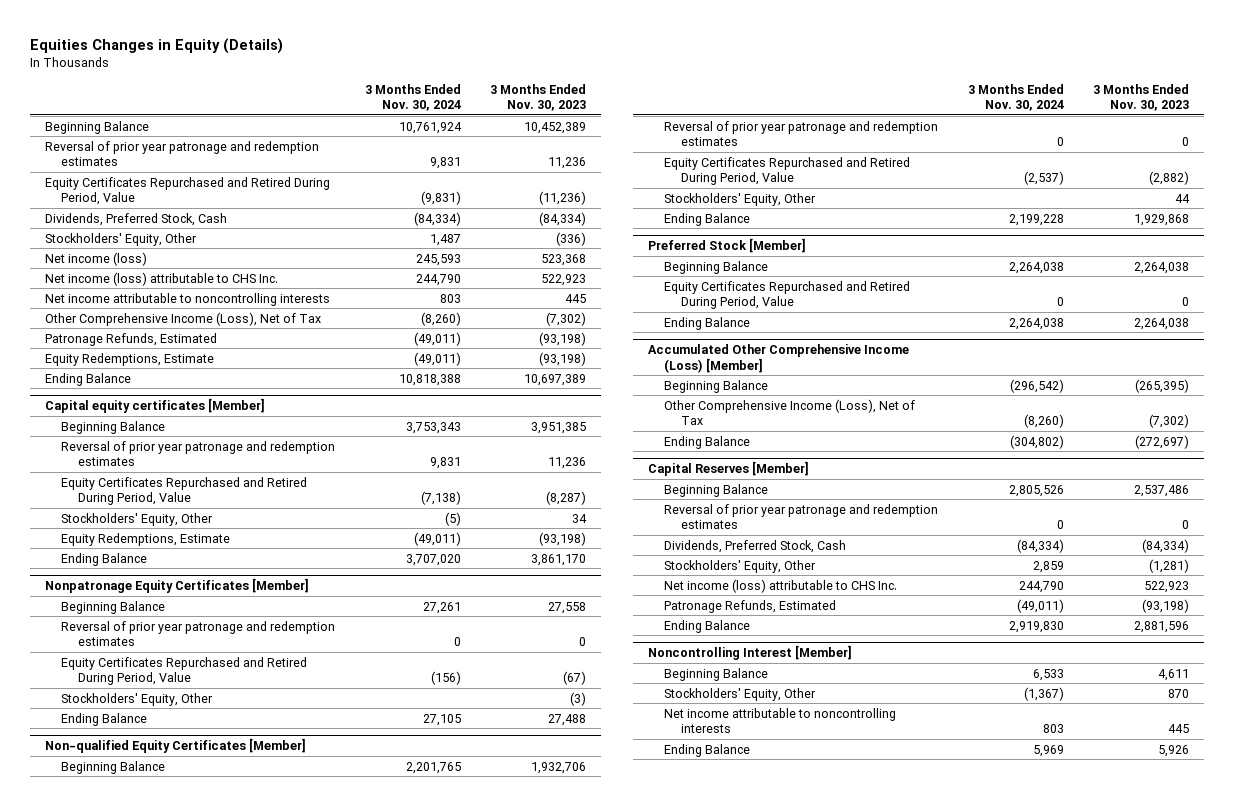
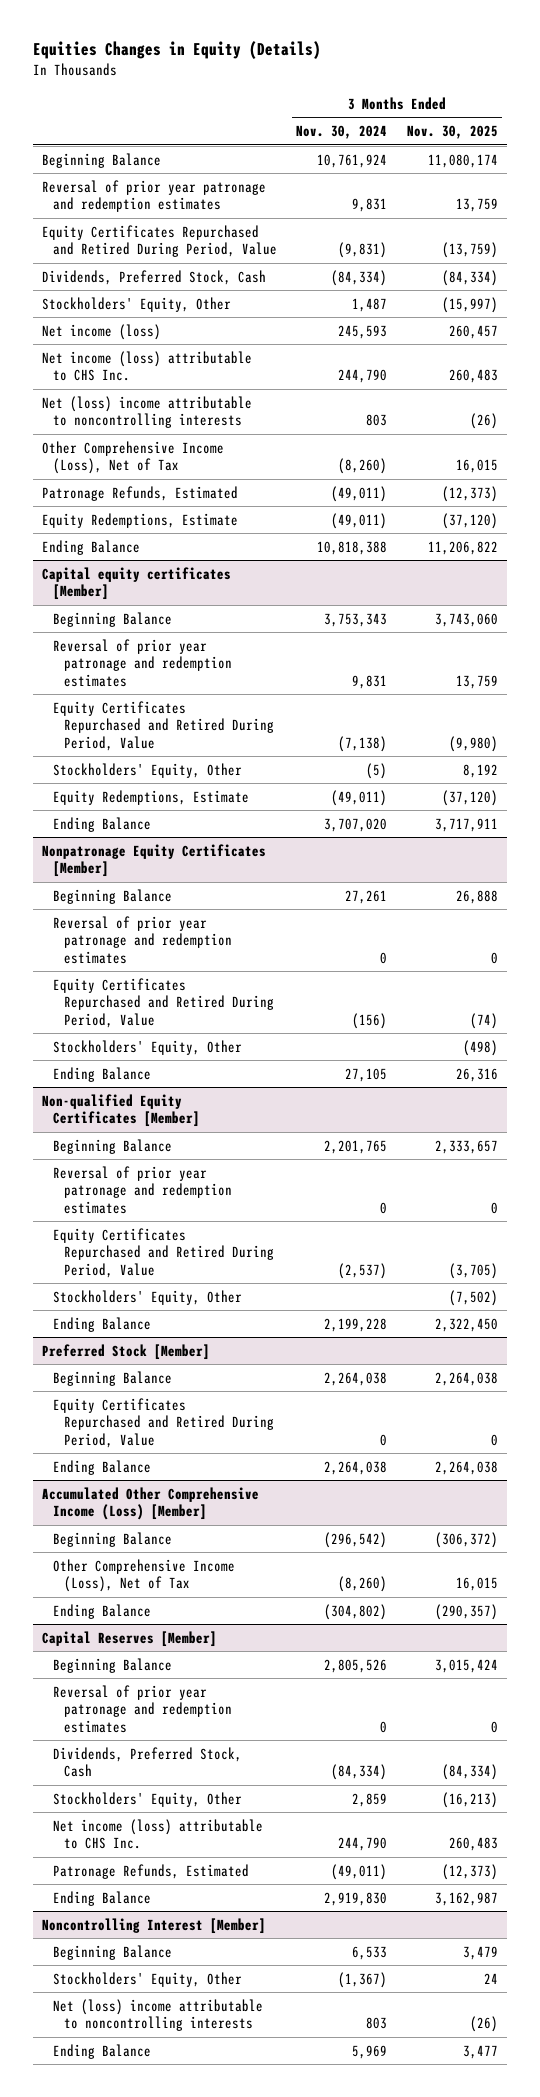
- | 3 Months Ended Nov. 30, 2024 | 3 Months Ended Nov. 30, 2023
+ | 3 Months Ended Nov. 30, 2024 | 3 Months Ended Nov. 30, 2025
- Net income attributable to noncontrolling interests | 803 | 445
+ Net (loss) income attributable to noncontrolling interests | 803 | (26)
@ Noncontrolling Interest [Member]
- Net income attributable to noncontrolling interests | 803 | 445
+ Net (loss) income attributable to noncontrolling interests | 803 | (26)

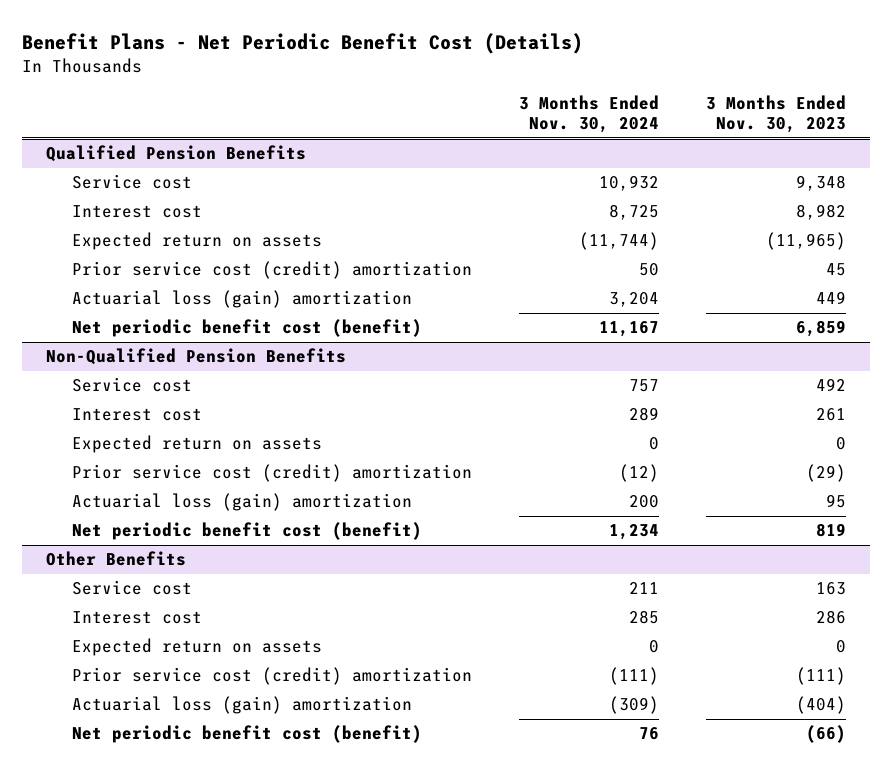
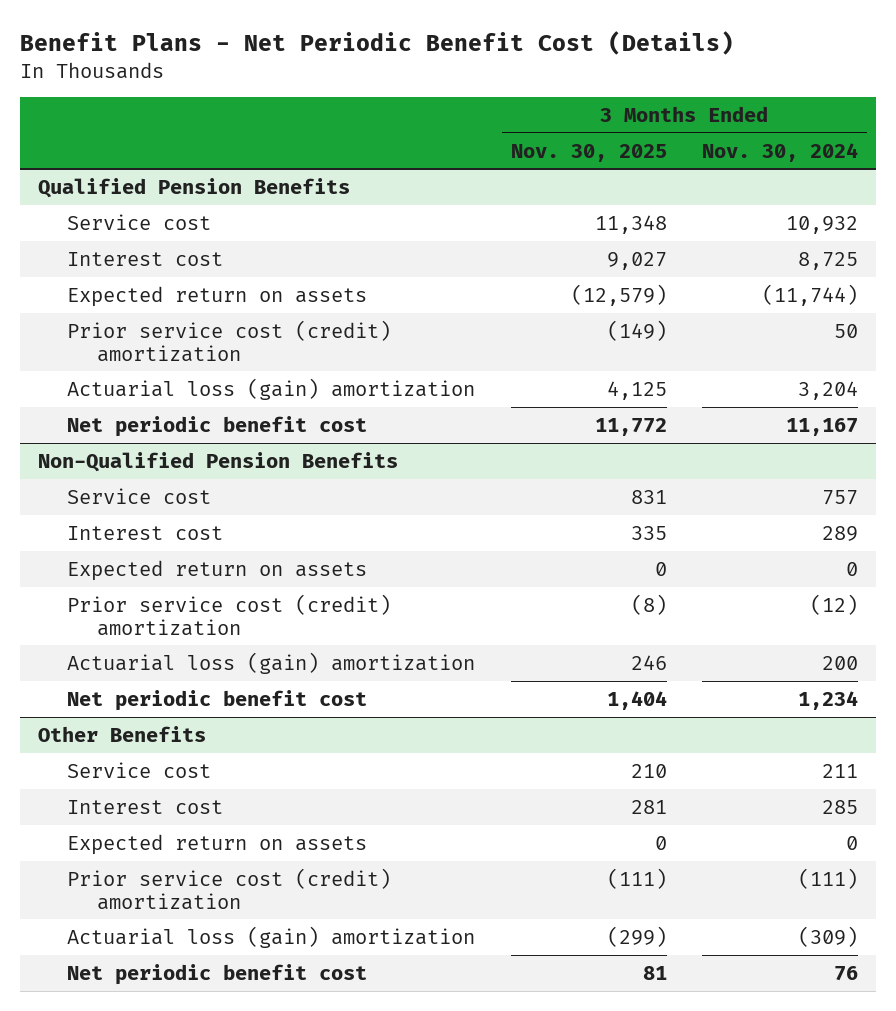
- | 3 Months Ended Nov. 30, 2024 | 3 Months Ended Nov. 30, 2023
+ | 3 Months Ended Nov. 30, 2025 | 3 Months Ended Nov. 30, 2024
@ Qualified Pension Benefits
- Net periodic benefit cost (benefit) | 11,167 | 6,859
+ Net periodic benefit cost | 11,772 | 11,167
@ Non-Qualified Pension Benefits
- Net periodic benefit cost (benefit) | 1,234 | 819
+ Net periodic benefit cost | 1,404 | 1,234
@ Other Benefits
- Net periodic benefit cost (benefit) | 76 | (66)
+ Net periodic benefit cost | 81 | 76

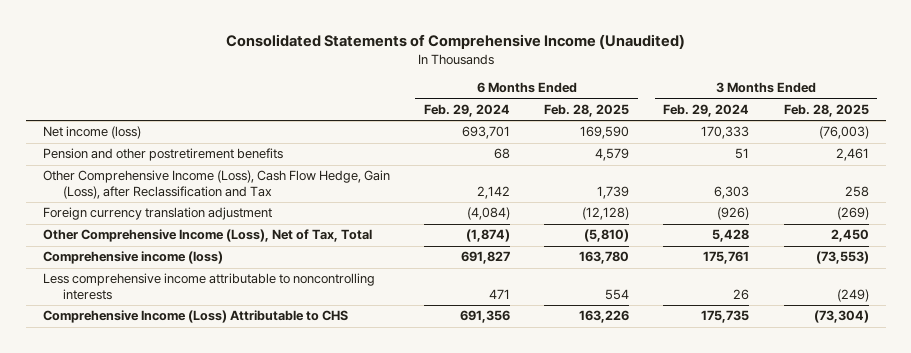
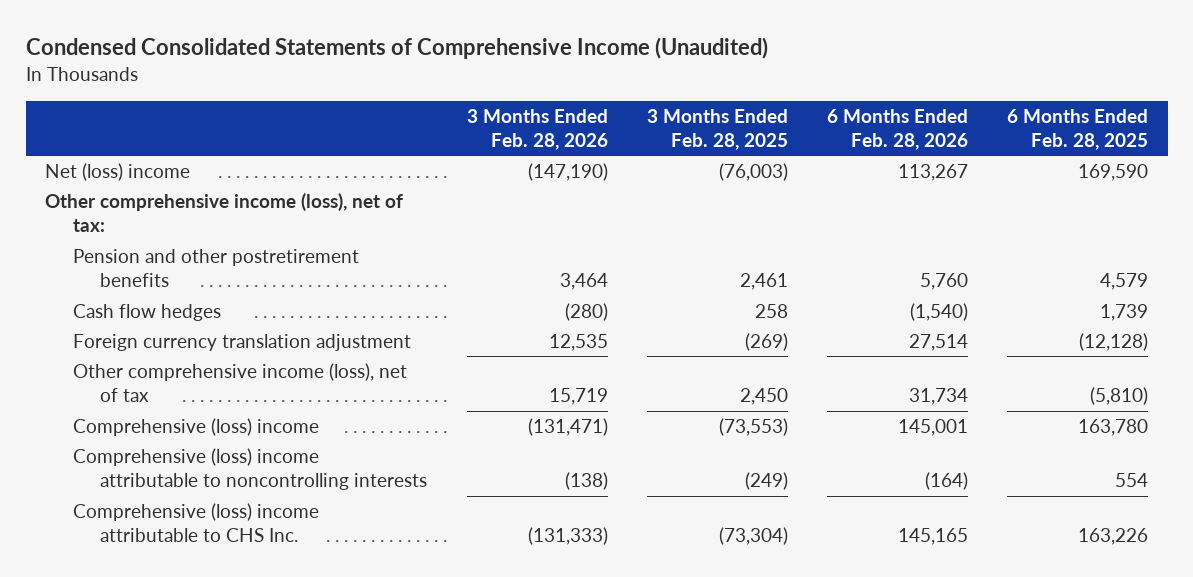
- Consolidated Statements of Comprehensive Income (Unaudited)
+ Condensed Consolidated Statements of Comprehensive Income (Unaudited)
- | 6 Months Ended Feb. 29, 2024 | 6 Months Ended Feb. 28, 2025 | 3 Months Ended Feb. 29, 2024 | 3 Months Ended Feb. 28, 2025
+ | 3 Months Ended Feb. 28, 2026 | 3 Months Ended Feb. 28, 2025 | 6 Months Ended Feb. 28, 2026 | 6 Months Ended Feb. 28, 2025
- Net income (loss) | 693,701 | 169,590 | 170,333 | (76,003)
+ Net (loss) income | (147,190) | (76,003) | 113,267 | 169,590
+ Other comprehensive income (loss), net of tax:
- Other Comprehensive Income (Loss), Cash Flow Hedge, Gain (Loss), after Reclassification and Tax | 2,142 | 1,739 | 6,303 | 258
+ Cash flow hedges | (280) | 258 | (1,540) | 1,739
- Other Comprehensive Income (Loss), Net of Tax, Total | (1,874) | (5,810) | 5,428 | 2,450
- Comprehensive income (loss) | 691,827 | 163,780 | 175,761 | (73,553)
- Less comprehensive income attributable to noncontrolling interests | 471 | 554 | 26 | (249)
- Comprehensive Income (Loss) Attributable to CHS | 691,356 | 163,226 | 175,735 | (73,304)
+ Other comprehensive income (loss), net of tax | 15,719 | 2,450 | 31,734 | (5,810)
+ Comprehensive (loss) income | (131,471) | (73,553) | 145,001 | 163,780
+ Comprehensive (loss) income attributable to noncontrolling interests | (138) | (249) | (164) | 554
+ Comprehensive (loss) income attributable to CHS Inc. | (131,333) | (73,304) | 145,165 | 163,226

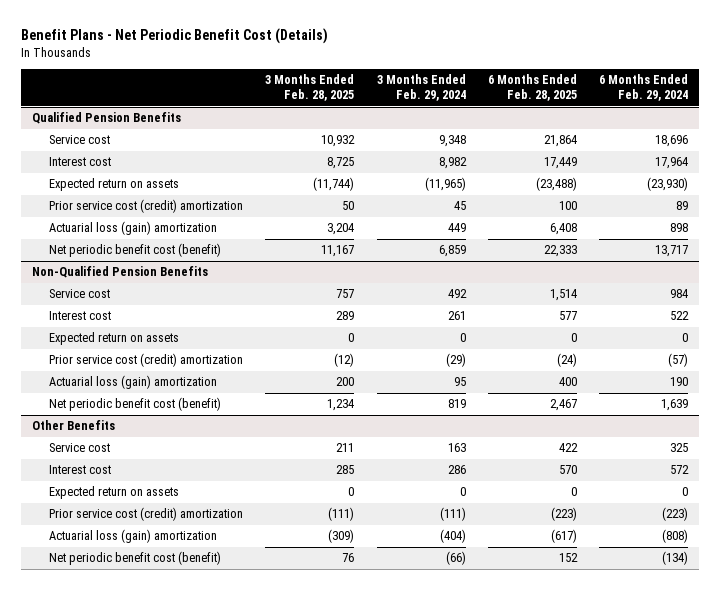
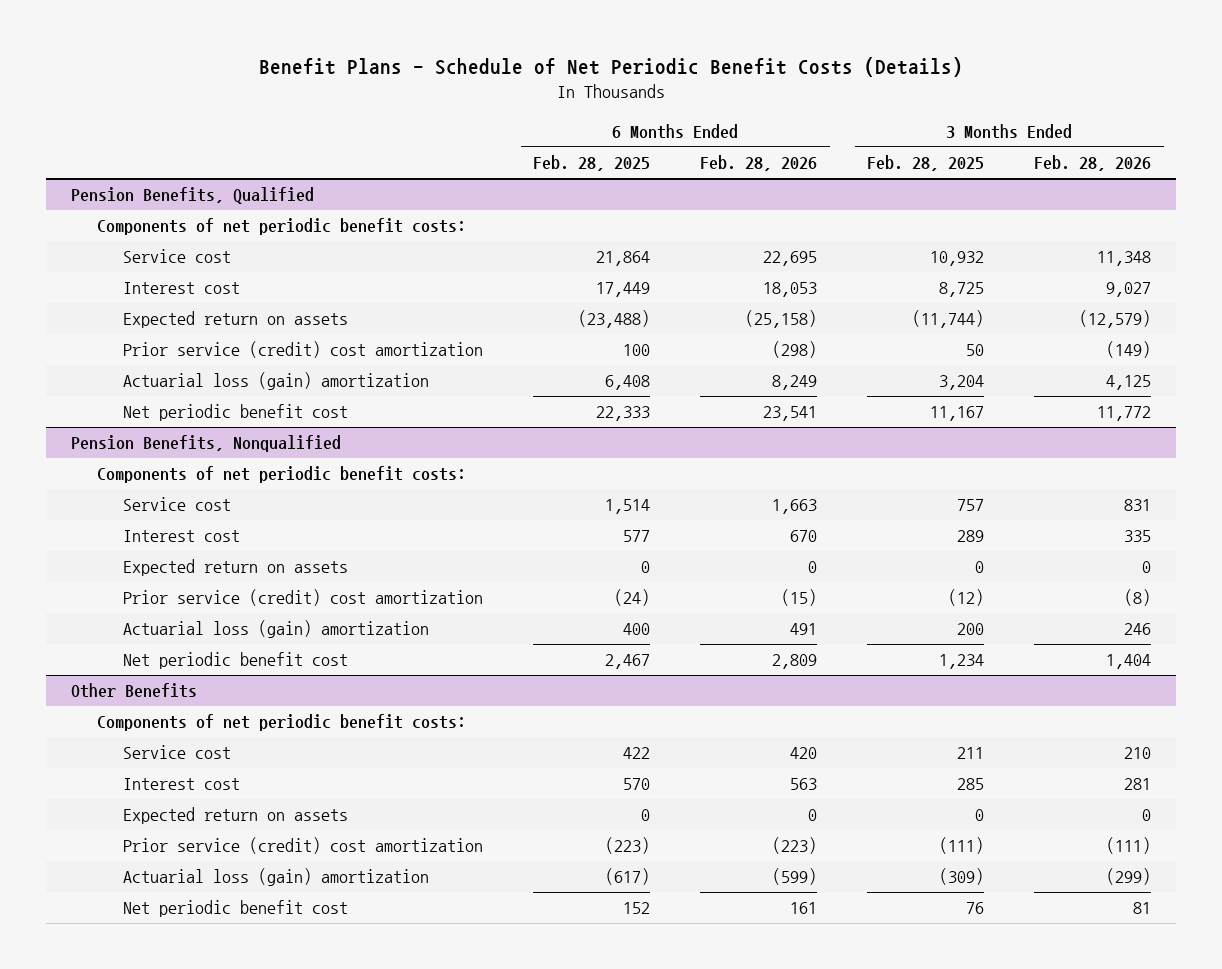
- Benefit Plans - Net Periodic Benefit Cost (Details)
+ Benefit Plans - Schedule of Net Periodic Benefit Costs (Details)
- | 3 Months Ended Feb. 28, 2025 | 3 Months Ended Feb. 29, 2024 | 6 Months Ended Feb. 28, 2025 | 6 Months Ended Feb. 29, 2024
+ | 6 Months Ended Feb. 28, 2025 | 6 Months Ended Feb. 28, 2026 | 3 Months Ended Feb. 28, 2025 | 3 Months Ended Feb. 28, 2026
- Qualified Pension Benefits
+ Pension Benefits, Qualified
+ Components of net periodic benefit costs:
- Prior service cost (credit) amortization | 50 | 45 | 100 | 89
+ Prior service (credit) cost amortization | 100 | (298) | 50 | (149)
- Net periodic benefit cost (benefit) | 11,167 | 6,859 | 22,333 | 13,717
- Non-Qualified Pension Benefits
+ Net periodic benefit cost | 22,333 | 23,541 | 11,167 | 11,772
+ Pension Benefits, Nonqualified
+ Components of net periodic benefit costs:
- Prior service cost (credit) amortization | (12) | (29) | (24) | (57)
+ Prior service (credit) cost amortization | (24) | (15) | (12) | (8)
- Net periodic benefit cost (benefit) | 1,234 | 819 | 2,467 | 1,639
+ Net periodic benefit cost | 2,467 | 2,809 | 1,234 | 1,404
@ Other Benefits
+ Components of net periodic benefit costs:
- Prior service cost (credit) amortization | (111) | (111) | (223) | (223)
+ Prior service (credit) cost amortization | (223) | (223) | (111) | (111)
- Net periodic benefit cost (benefit) | 76 | (66) | 152 | (134)
+ Net periodic benefit cost | 152 | 161 | 76 | 81

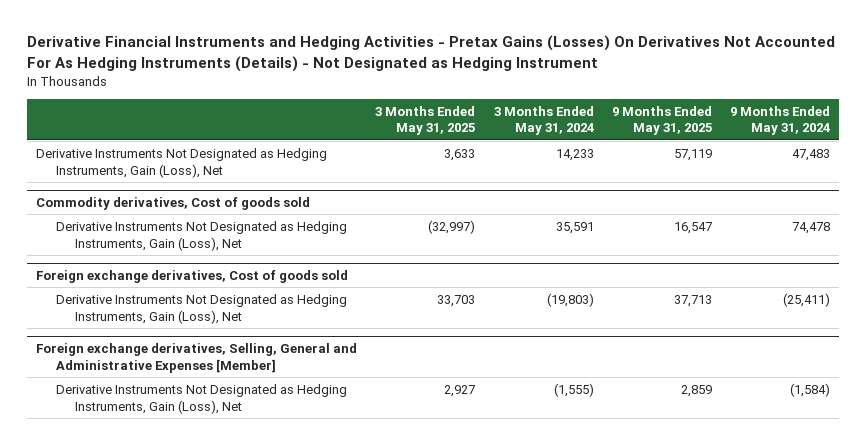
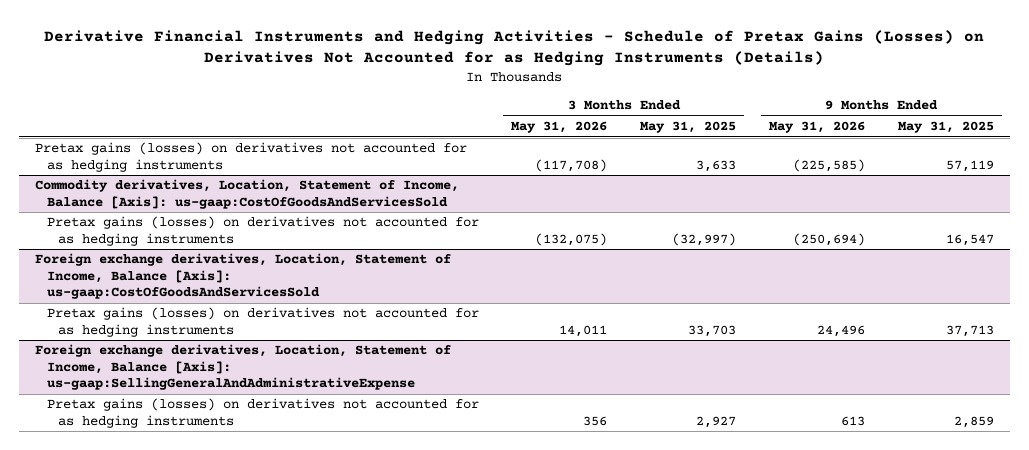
- Derivative Financial Instruments and Hedging Activities - Pretax Gains (Losses) On Derivatives Not Accounted For As Hedging Instruments (Details) - Not Designated as Hedging Instrument
+ Derivative Financial Instruments and Hedging Activities - Schedule of Pretax Gains (Losses) on Derivatives Not Accounted for as Hedging Instruments (Details)
- | 3 Months Ended May 31, 2025 | 3 Months Ended May 31, 2024 | 9 Months Ended May 31, 2025 | 9 Months Ended May 31, 2024
+ | 3 Months Ended May 31, 2026 | 3 Months Ended May 31, 2025 | 9 Months Ended May 31, 2026 | 9 Months Ended May 31, 2025
- Derivative Instruments Not Designated as Hedging Instruments, Gain (Loss), Net | 3,633 | 14,233 | 57,119 | 47,483
- Commodity derivatives, Cost of goods sold
- Derivative Instruments Not Designated as Hedging Instruments, Gain (Loss), Net | (32,997) | 35,591 | 16,547 | 74,478
- Foreign exchange derivatives, Cost of goods sold
- Derivative Instruments Not Designated as Hedging Instruments, Gain (Loss), Net | 33,703 | (19,803) | 37,713 | (25,411)
- Foreign exchange derivatives, Selling, General and Administrative Expenses [Member]
- Derivative Instruments Not Designated as Hedging Instruments, Gain (Loss), Net | 2,927 | (1,555) | 2,859 | (1,584)
+ Pretax gains (losses) on derivatives not accounted for as hedging instruments | (117,708) | 3,633 | (225,585) | 57,119
+ Commodity derivatives, Location, Statement of Income, Balance [Axis]: us-gaap:CostOfGoodsAndServicesSold
+ Pretax gains (losses) on derivatives not accounted for as hedging instruments | (132,075) | (32,997) | (250,694) | 16,547
+ Foreign exchange derivatives, Location, Statement of Income, Balance [Axis]: us-gaap:CostOfGoodsAndServicesSold
+ Pretax gains (losses) on derivatives not accounted for as hedging instruments | 14,011 | 33,703 | 24,496 | 37,713
+ Foreign exchange derivatives, Location, Statement of Income, Balance [Axis]: us-gaap:SellingGeneralAndAdministrativeExpense
+ Pretax gains (losses) on derivatives not accounted for as hedging instruments | 356 | 2,927 | 613 | 2,859

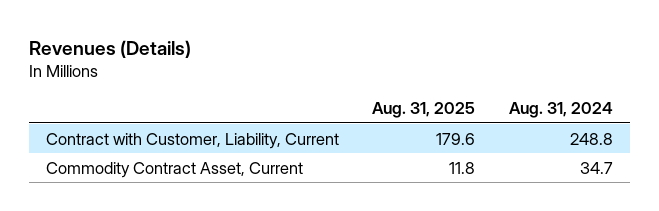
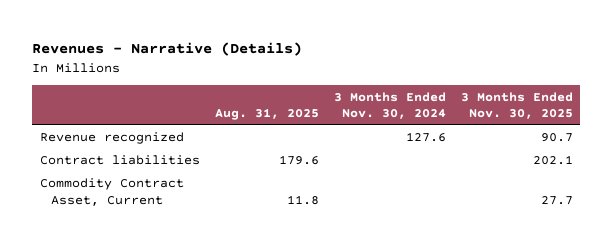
- Revenues (Details)
+ Revenues - Narrative (Details)
- | Aug. 31, 2025 | Aug. 31, 2024
+ | Aug. 31, 2025 | 3 Months Ended Nov. 30, 2024 | 3 Months Ended Nov. 30, 2025
- Contract with Customer, Liability, Current | 179.6 | 248.8
+ Revenue recognized | | 127.6 | 90.7
+ Contract liabilities | 179.6 | | 202.1

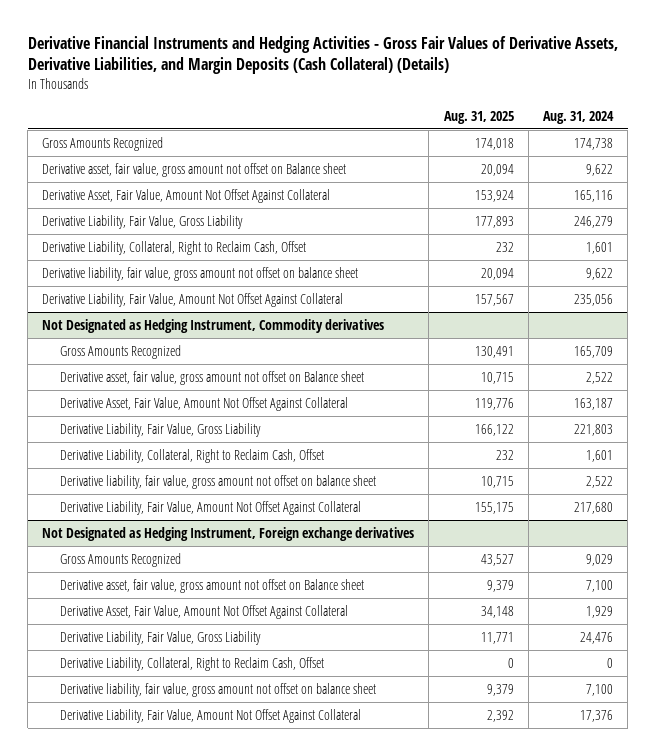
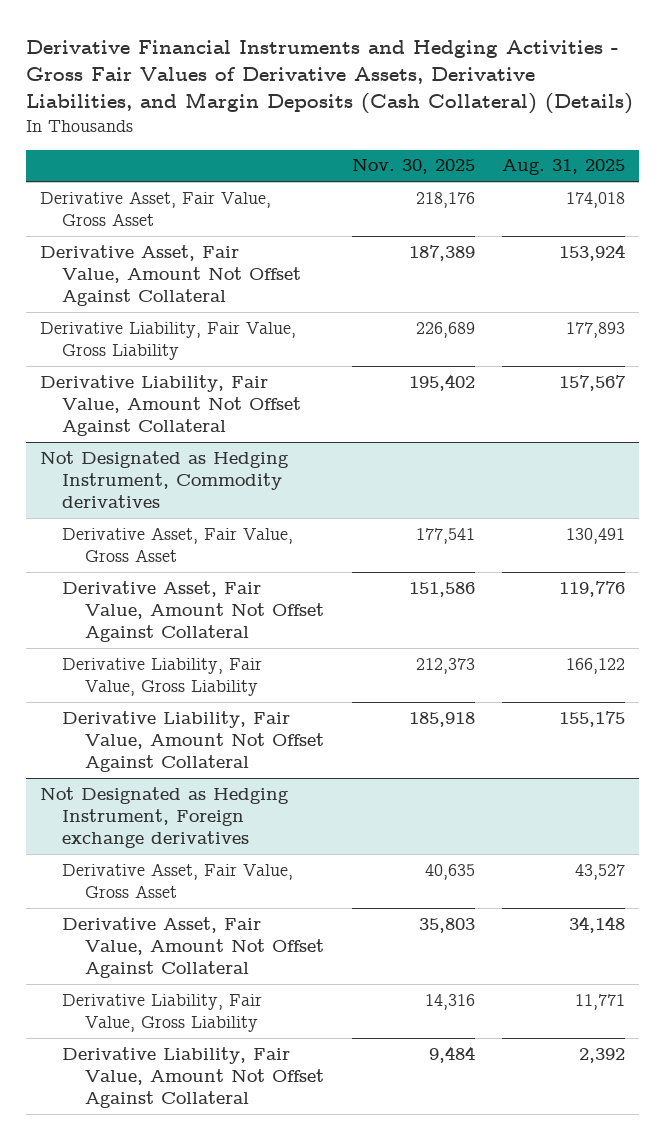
- | Aug. 31, 2025 | Aug. 31, 2024
+ | Nov. 30, 2025 | Aug. 31, 2025
- Gross Amounts Recognized | 174,018 | 174,738
- Derivative asset, fair value, gross amount not offset on Balance sheet | 20,094 | 9,622
+ Derivative Asset, Fair Value, Gross Asset | 218,176 | 174,018
- Derivative Liability, Collateral, Right to Reclaim Cash, Offset | 232 | 1,601
- Derivative liability, fair value, gross amount not offset on balance sheet | 20,094 | 9,622
@ Not Designated as Hedging Instrument, Commodity derivatives
- Gross Amounts Recognized | 130,491 | 165,709
- Derivative asset, fair value, gross amount not offset on Balance sheet | 10,715 | 2,522
+ Derivative Asset, Fair Value, Gross Asset | 177,541 | 130,491
- Derivative Liability, Collateral, Right to Reclaim Cash, Offset | 232 | 1,601
- Derivative liability, fair value, gross amount not offset on balance sheet | 10,715 | 2,522
@ Not Designated as Hedging Instrument, Foreign exchange derivatives
- Gross Amounts Recognized | 43,527 | 9,029
- Derivative asset, fair value, gross amount not offset on Balance sheet | 9,379 | 7,100
+ Derivative Asset, Fair Value, Gross Asset | 40,635 | 43,527
- Derivative Liability, Collateral, Right to Reclaim Cash, Offset | 0 | 0
- Derivative liability, fair value, gross amount not offset on balance sheet | 9,379 | 7,100

